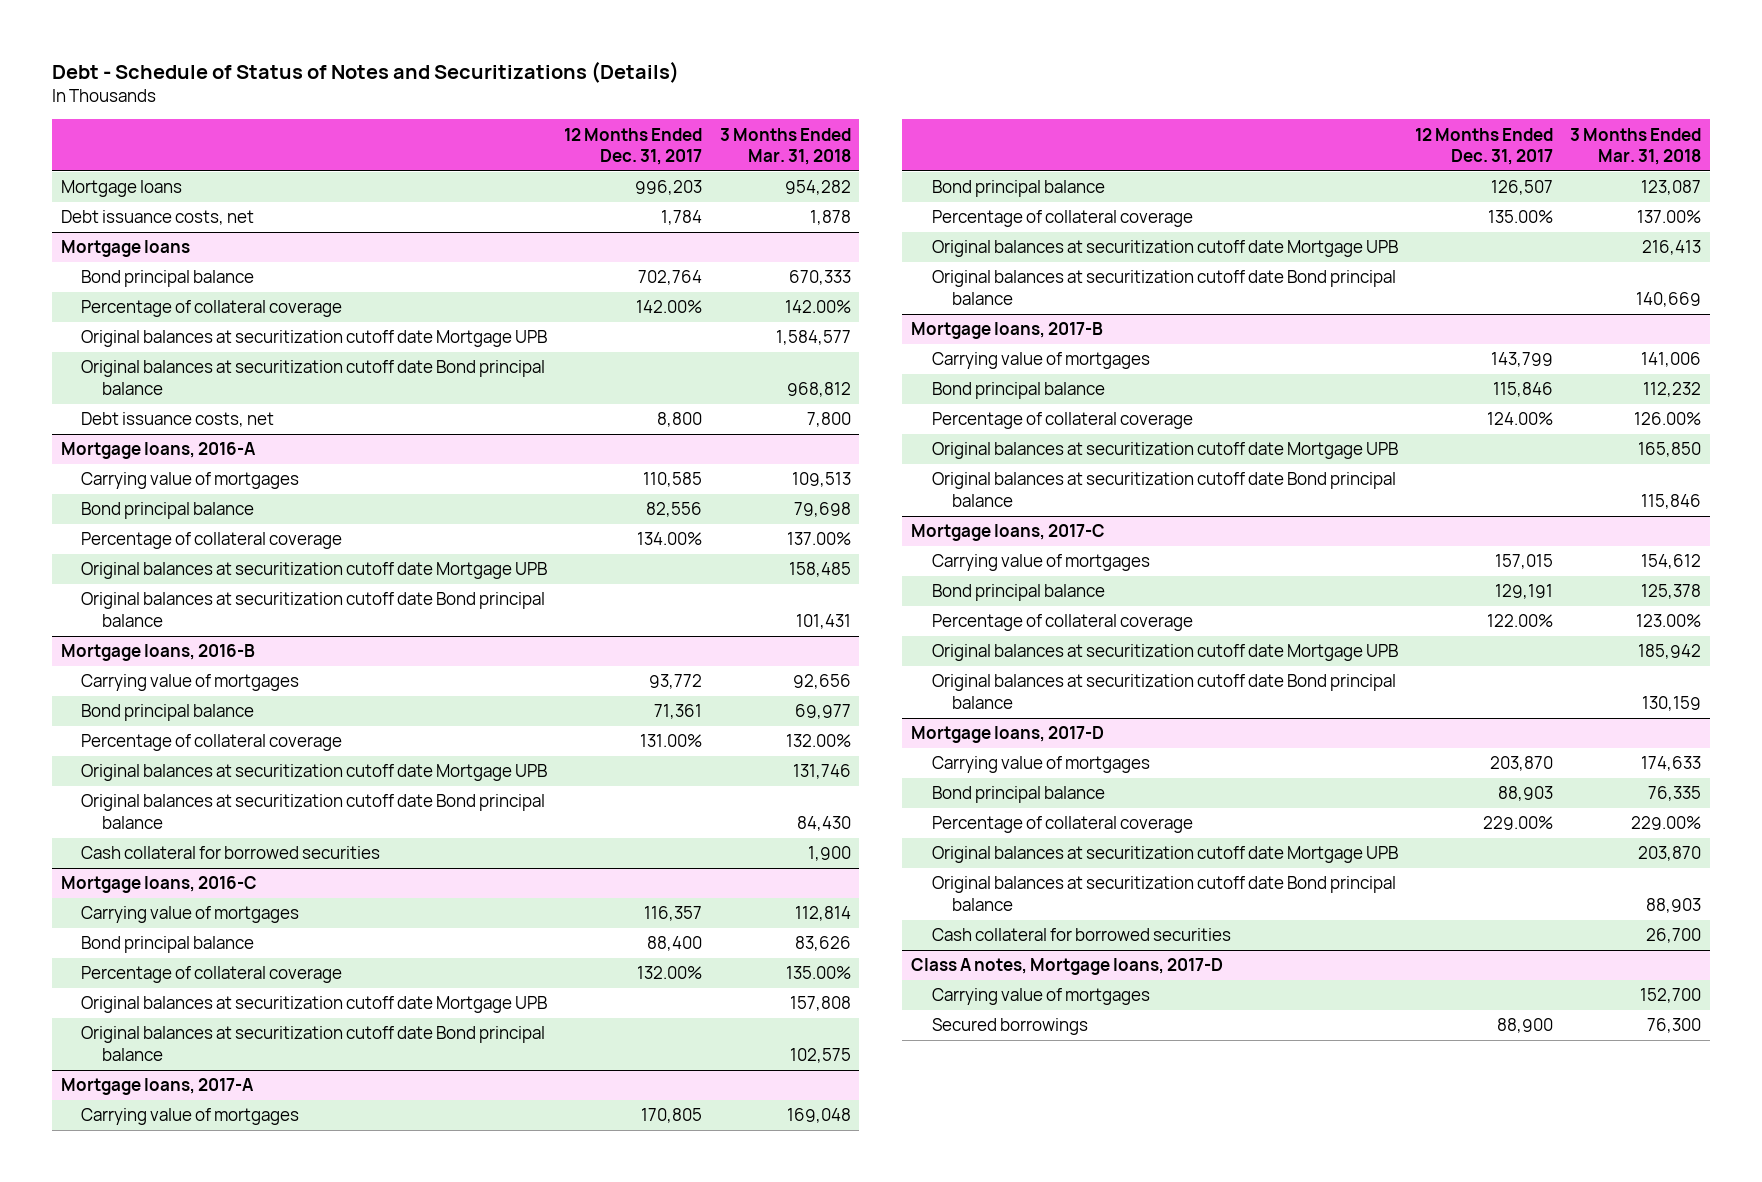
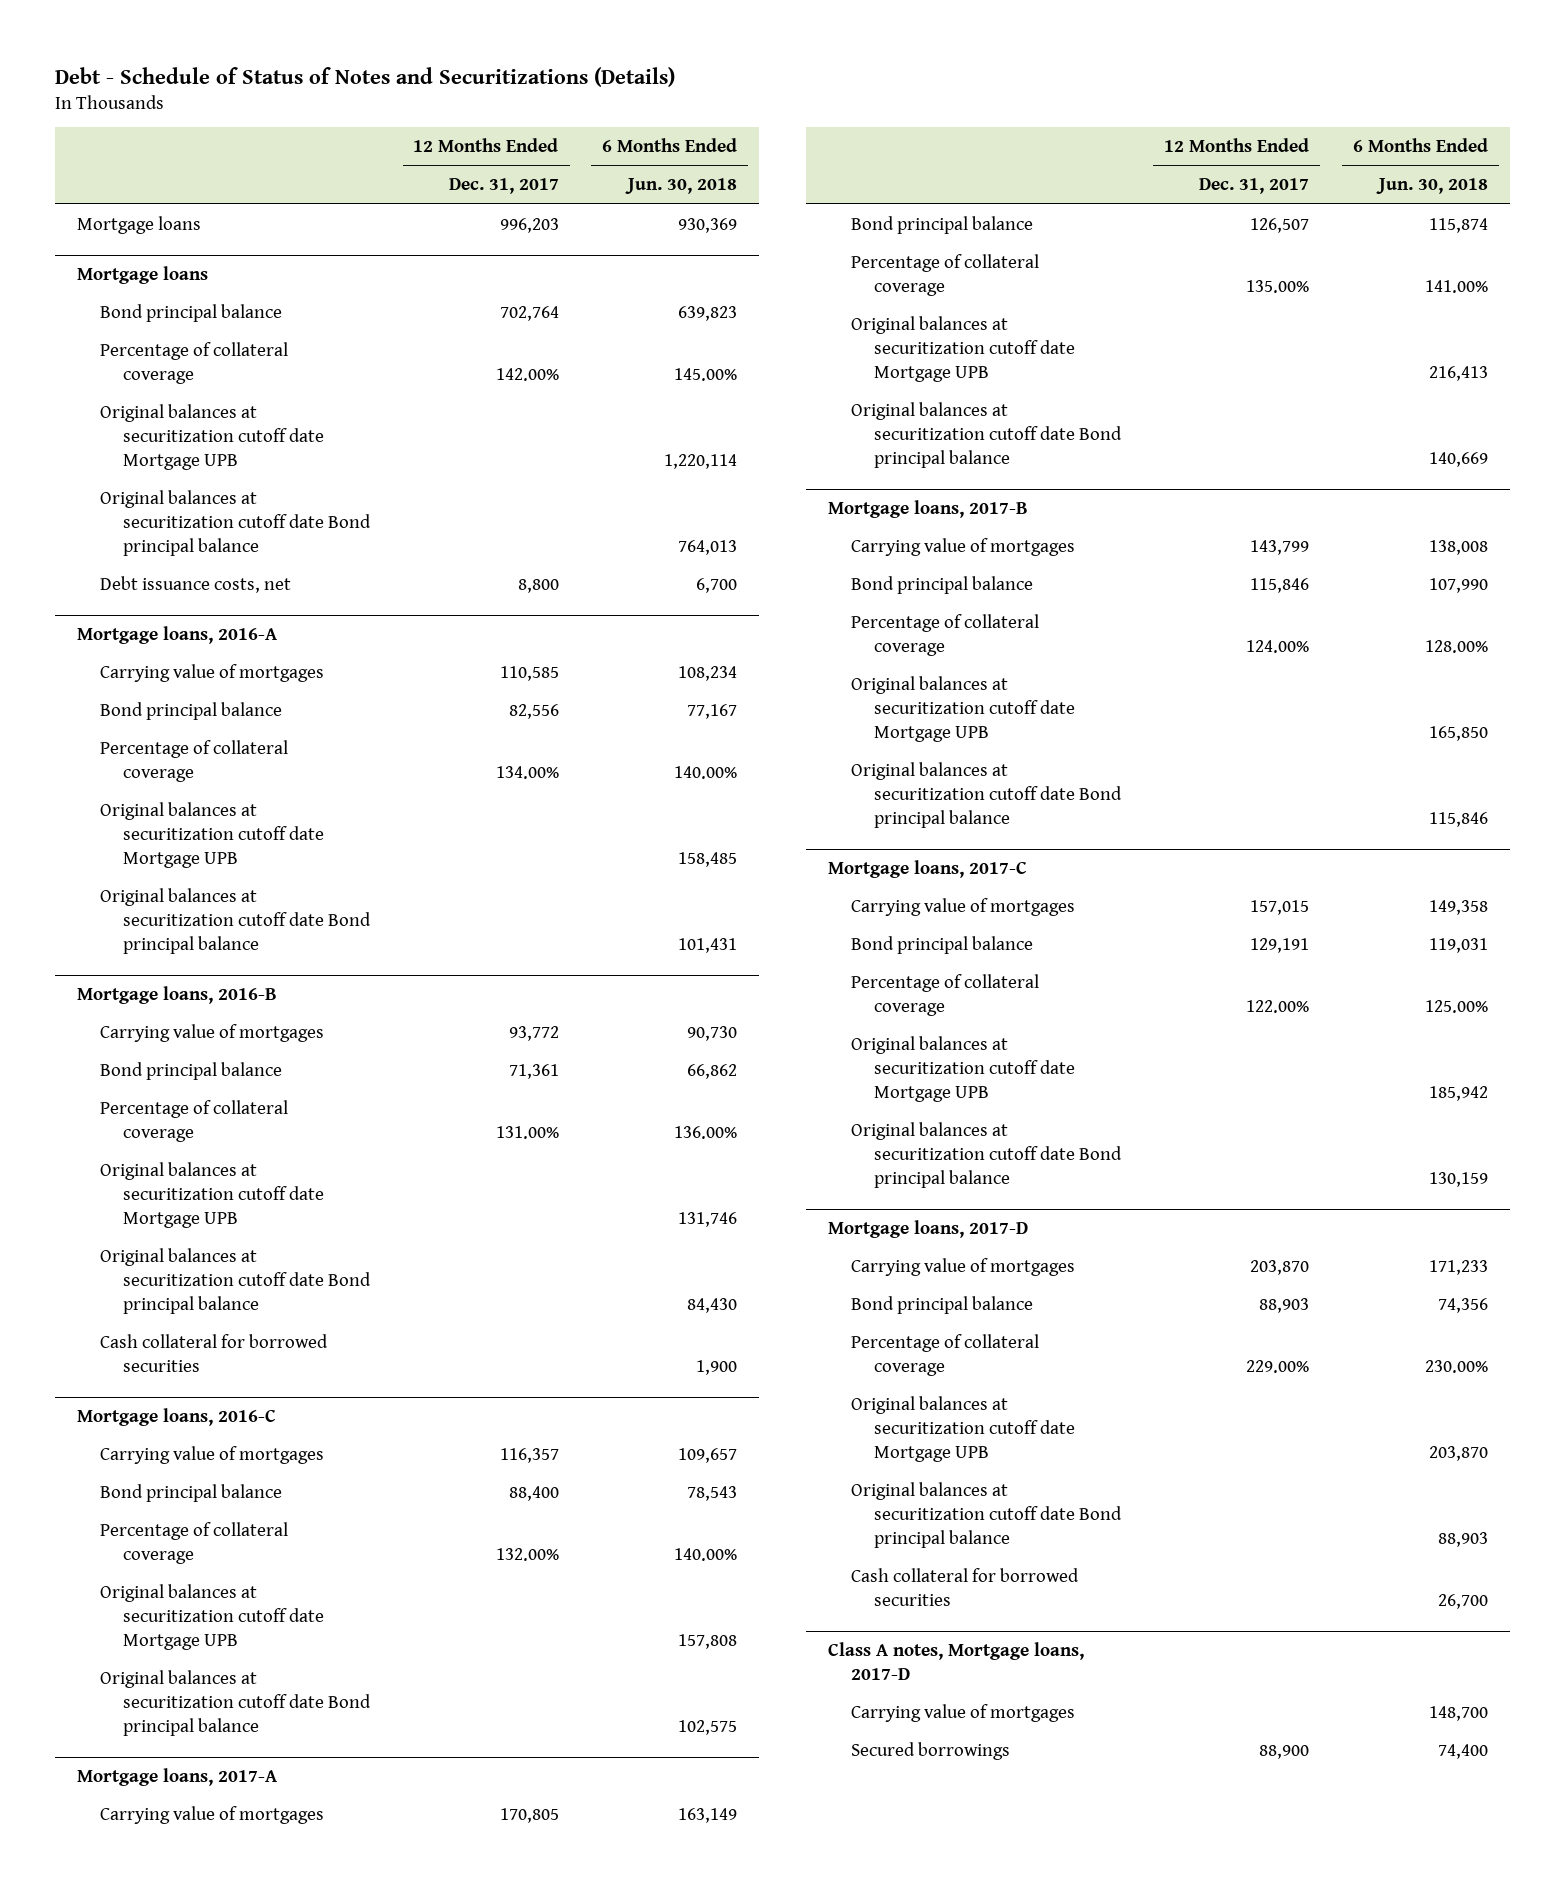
- | 12 Months Ended Dec. 31, 2017 | 3 Months Ended Mar. 31, 2018
+ | 12 Months Ended Dec. 31, 2017 | 6 Months Ended Jun. 30, 2018
- Debt issuance costs, net | 1,784 | 1,878

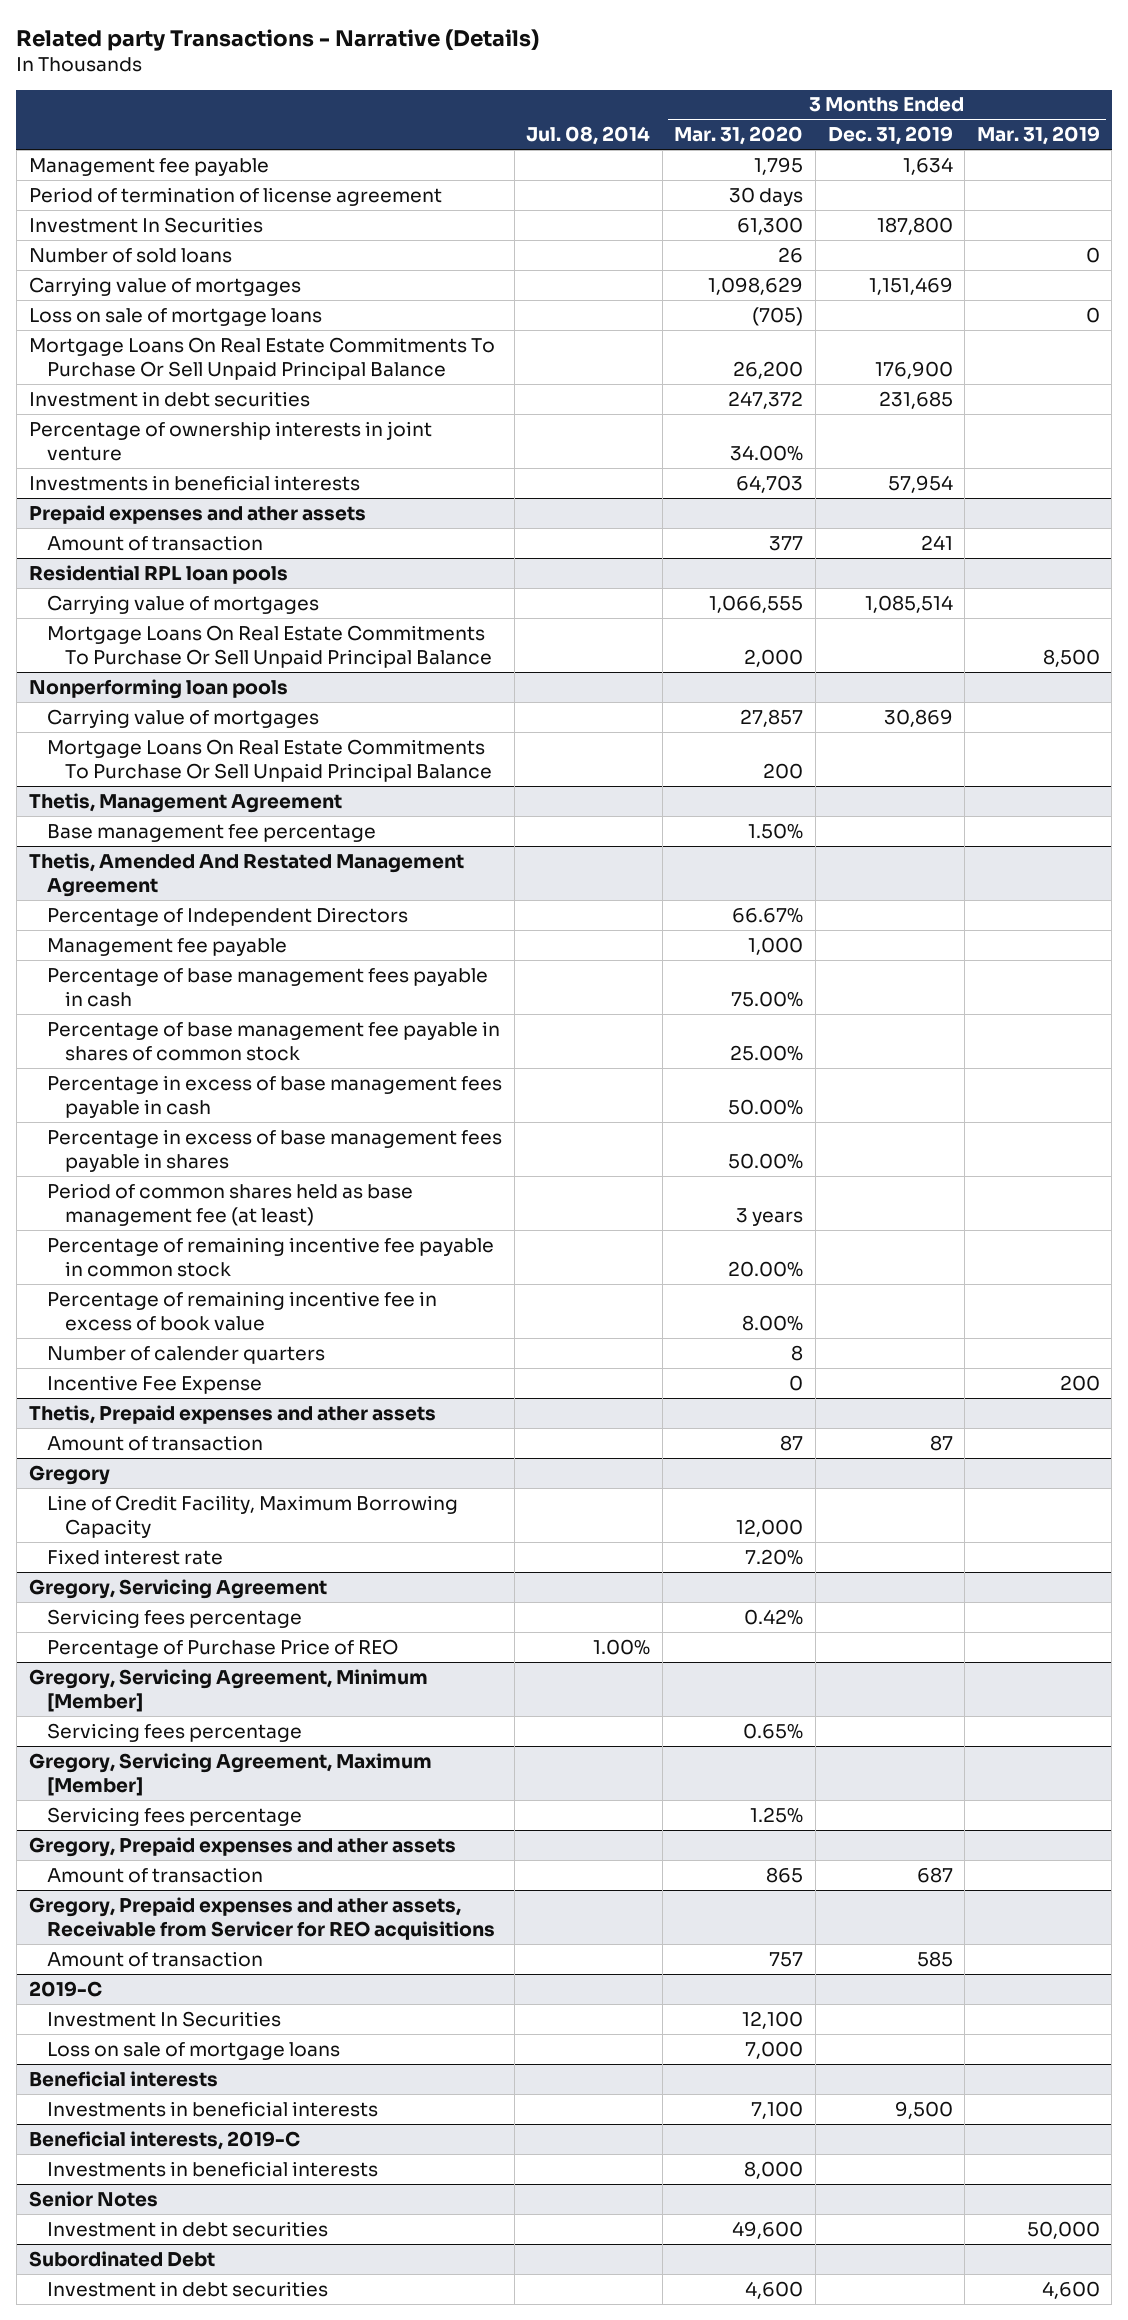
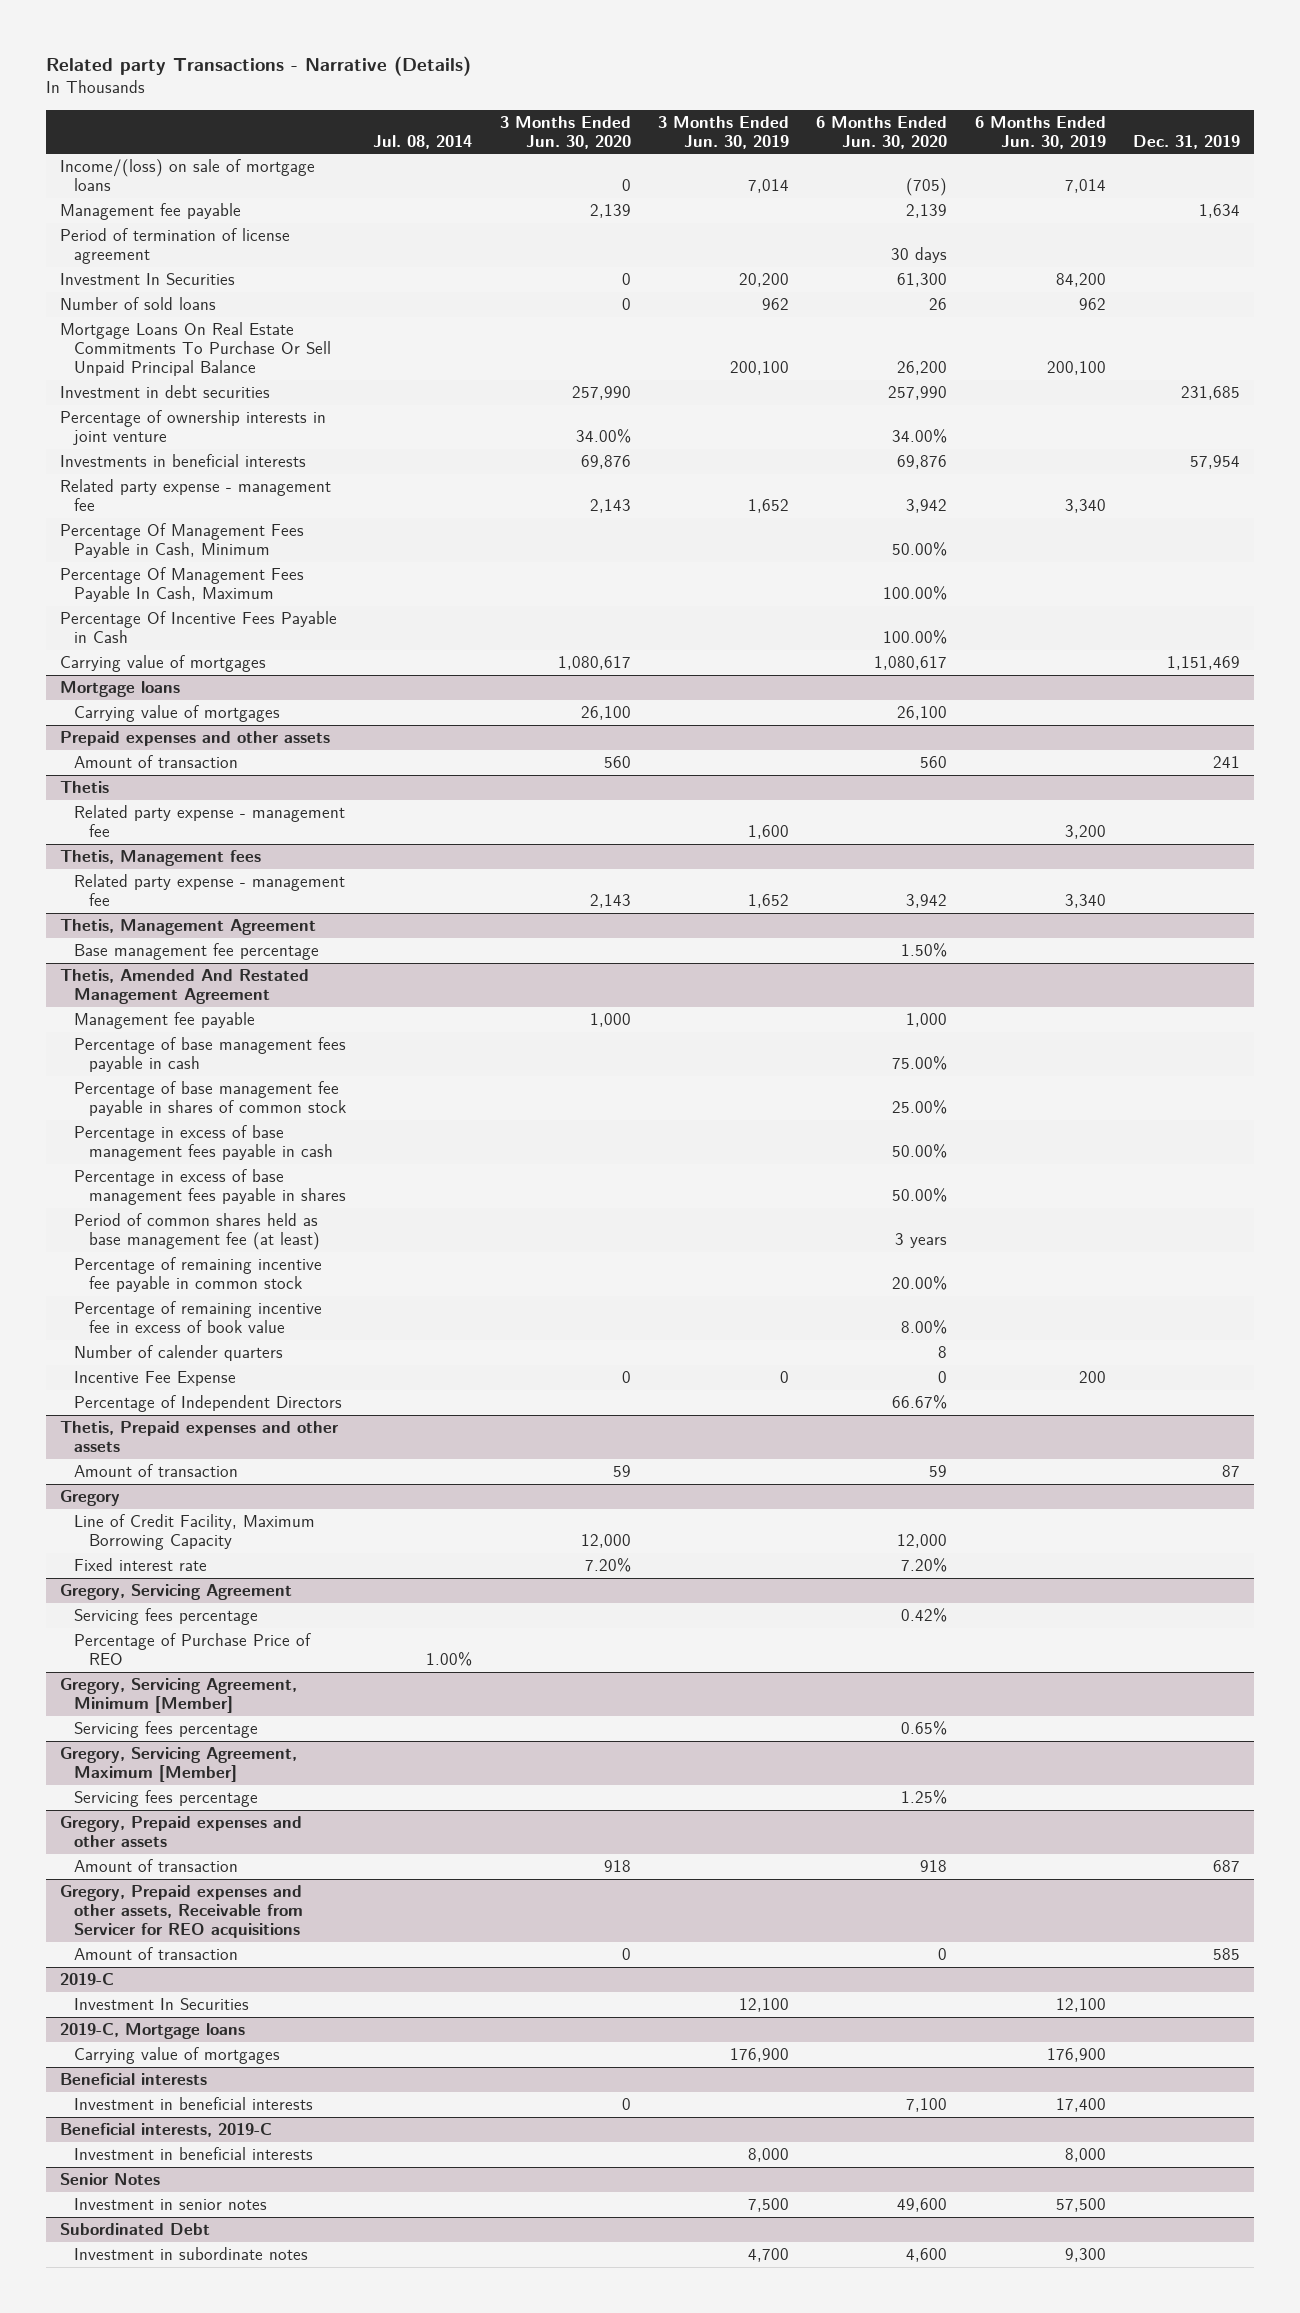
- | Jul. 08, 2014 | 3 Months Ended Mar. 31, 2020 | 3 Months Ended Dec. 31, 2019 | 3 Months Ended Mar. 31, 2019
+ | Jul. 08, 2014 | 3 Months Ended Jun. 30, 2020 | 3 Months Ended Jun. 30, 2019 | 6 Months Ended Jun. 30, 2020 | 6 Months Ended Jun. 30, 2019 | Dec. 31, 2019
+ Income/(loss) on sale of mortgage loans | | 0 | 7,014 | (705) | 7,014 |
- Loss on sale of mortgage loans | | (705) | | 0
- Prepaid expenses and ather assets
+ Related party expense - management fee | | 2,143 | 1,652 | 3,942 | 3,340 |
+ Percentage Of Management Fees Payable in Cash, Minimum | | | | 50.00% | |
+ Percentage Of Management Fees Payable In Cash, Maximum | | | | 100.00% | |
+ Percentage Of Incentive Fees Payable in Cash | | | | 100.00% | |
moved down: Carrying value of mortgages | | 1,080,617 | | 1,080,617 | | 1,151,469
+ Mortgage loans
+ Carrying value of mortgages | | 26,100 | | 26,100 | |
+ Prepaid expenses and other assets
- Residential RPL loan pools
- Carrying value of mortgages | | 1,066,555 | 1,085,514 |
- Mortgage Loans On Real Estate Commitments To Purchase Or Sell Unpaid Principal Balance | | 2,000 | | 8,500
- Nonperforming loan pools
- Carrying value of mortgages | | 27,857 | 30,869 |
- Mortgage Loans On Real Estate Commitments To Purchase Or Sell Unpaid Principal Balance | | 200 | |
+ Thetis
+ Related party expense - management fee | | | 1,600 | | 3,200 |
+ Thetis, Management fees
+ Related party expense - management fee | | 2,143 | 1,652 | 3,942 | 3,340 |
- Thetis, Prepaid expenses and ather assets
@ Thetis, Amended And Restated Management Agreement
moved down: Percentage of Independent Directors | | | | 66.67% | |
+ Thetis, Prepaid expenses and other assets
- Gregory, Prepaid expenses and ather assets
+ Gregory, Prepaid expenses and other assets
- Gregory, Prepaid expenses and ather assets, Receivable from Servicer for REO acquisitions
+ Gregory, Prepaid expenses and other assets, Receivable from Servicer for REO acquisitions
@ 2019-C
- Loss on sale of mortgage loans | | 7,000 | |
+ 2019-C, Mortgage loans
+ Carrying value of mortgages | | | 176,900 | | 176,900 |
@ Beneficial interests
- Investments in beneficial interests | | 7,100 | 9,500 |
+ Investment in beneficial interests | | 0 | | 7,100 | 17,400 |
@ Beneficial interests, 2019-C
- Investments in beneficial interests | | 8,000 | |
+ Investment in beneficial interests | | | 8,000 | | 8,000 |
@ Senior Notes
- Investment in debt securities | | 49,600 | | 50,000
+ Investment in senior notes | | | 7,500 | 49,600 | 57,500 |
@ Subordinated Debt
- Investment in debt securities | | 4,600 | | 4,600
+ Investment in subordinate notes | | | 4,700 | 4,600 | 9,300 |

